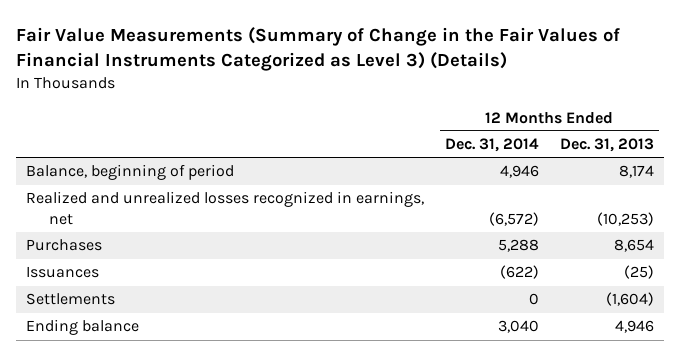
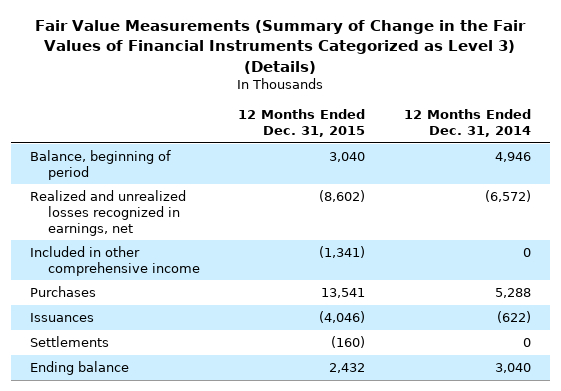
- | 12 Months Ended Dec. 31, 2014 | 12 Months Ended Dec. 31, 2013
+ | 12 Months Ended Dec. 31, 2015 | 12 Months Ended Dec. 31, 2014
+ Included in other comprehensive income | (1,341) | 0

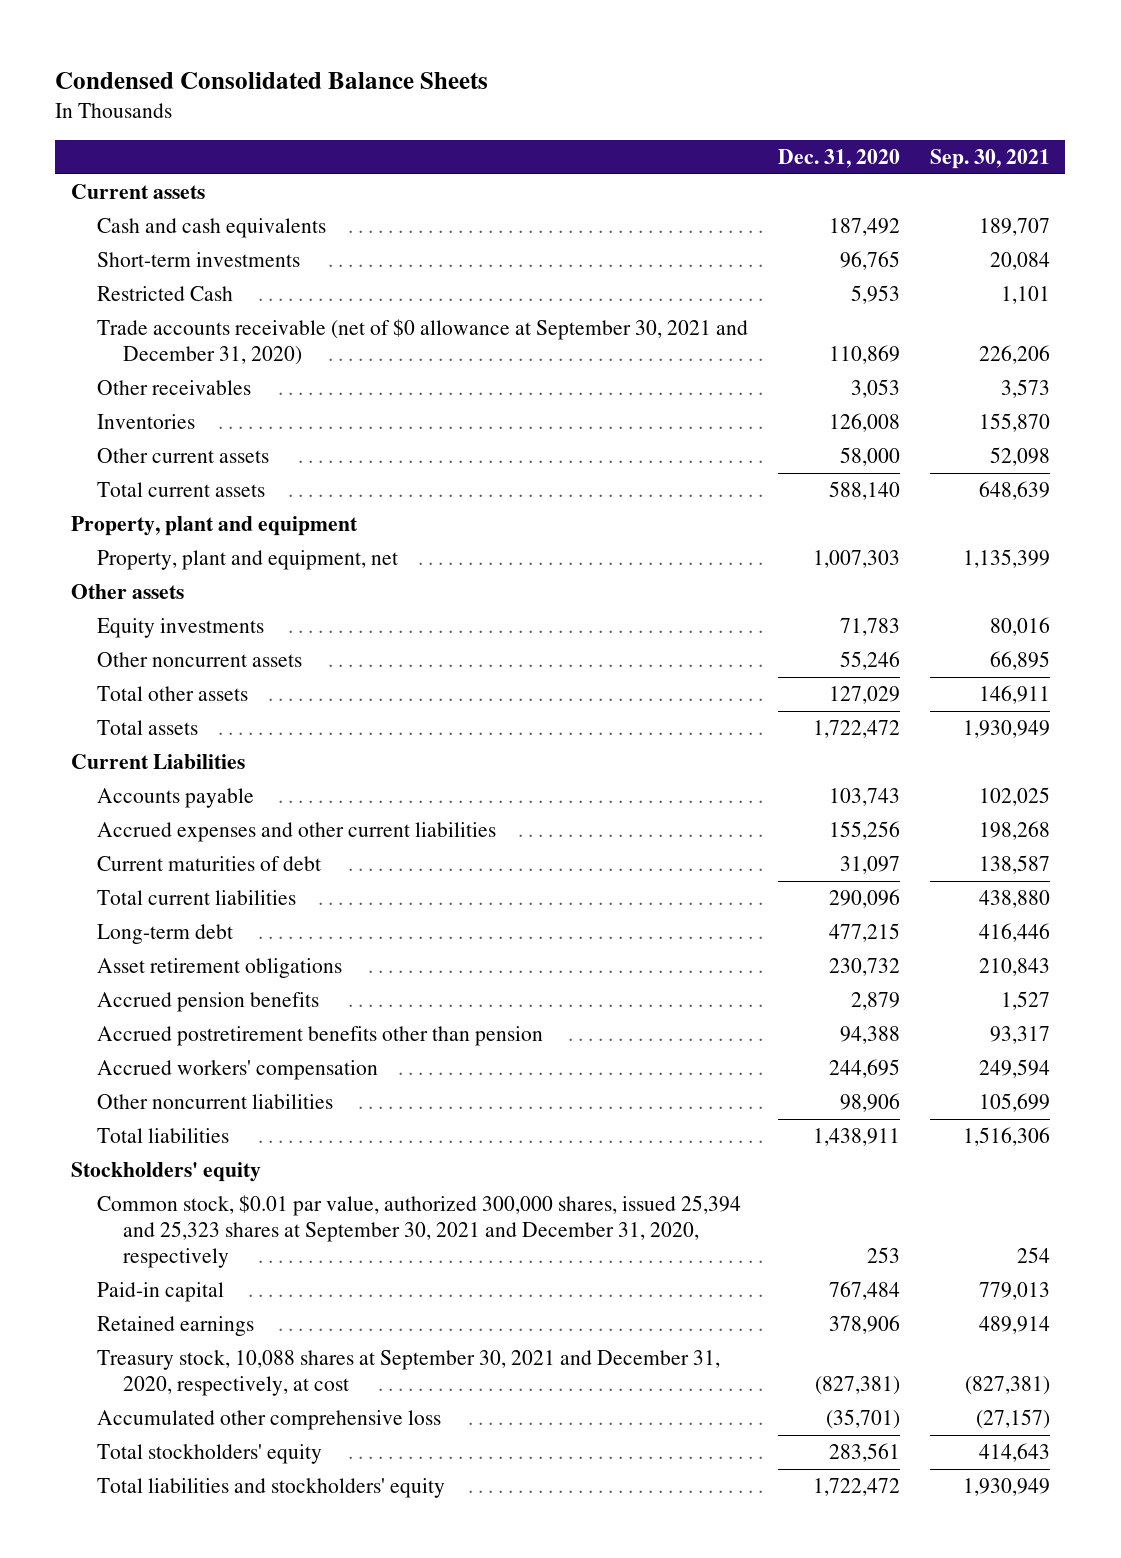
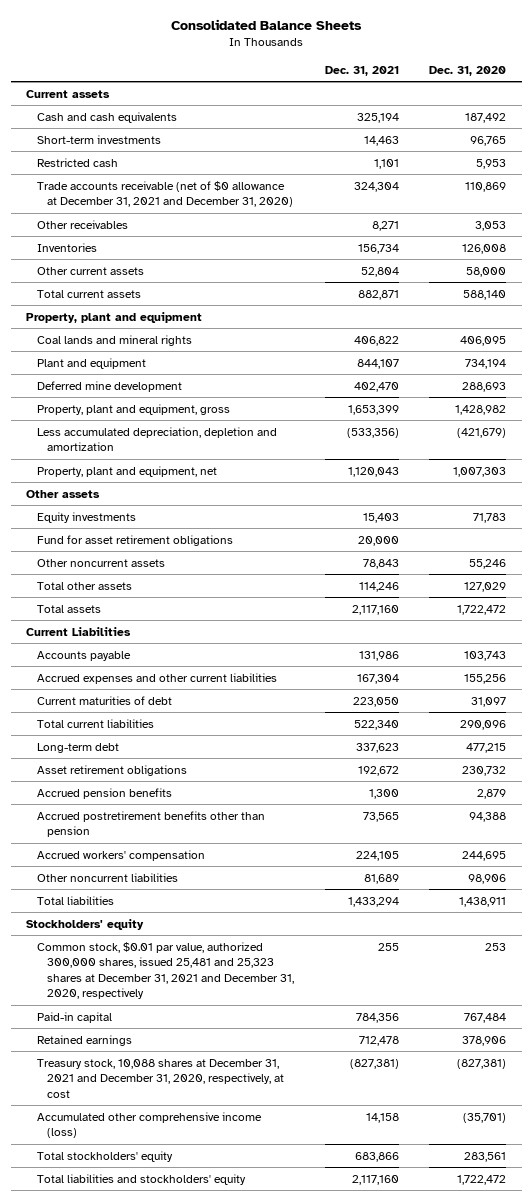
- Condensed Consolidated Balance Sheets
+ Consolidated Balance Sheets
- | Dec. 31, 2020 | Sep. 30, 2021
+ | Dec. 31, 2021 | Dec. 31, 2020
- Restricted Cash | 5,953 | 1,101
- Trade accounts receivable (net of $0 allowance at September 30, 2021 and December 31, 2020) | 110,869 | 226,206
+ Restricted cash | 1,101 | 5,953
+ Trade accounts receivable (net of $0 allowance at December 31, 2021 and December 31, 2020) | 324,304 | 110,869
+ Coal lands and mineral rights | 406,822 | 406,095
+ Plant and equipment | 844,107 | 734,194
+ Deferred mine development | 402,470 | 288,693
+ Property, plant and equipment, gross | 1,653,399 | 1,428,982
+ Less accumulated depreciation, depletion and amortization | (533,356) | (421,679)
+ Fund for asset retirement obligations | 20,000 |
- Common stock, $0.01 par value, authorized 300,000 shares, issued 25,394 and 25,323 shares at September 30, 2021 and December 31, 2020, respectively | 253 | 254
+ Common stock, $0.01 par value, authorized 300,000 shares, issued 25,481 and 25,323 shares at December 31, 2021 and December 31, 2020, respectively | 255 | 253
- Treasury stock, 10,088 shares at September 30, 2021 and December 31, 2020, respectively, at cost | (827,381) | (827,381)
- Accumulated other comprehensive loss | (35,701) | (27,157)
+ Treasury stock, 10,088 shares at December 31, 2021 and December 31, 2020, respectively, at cost | (827,381) | (827,381)
+ Accumulated other comprehensive income (loss) | 14,158 | (35,701)

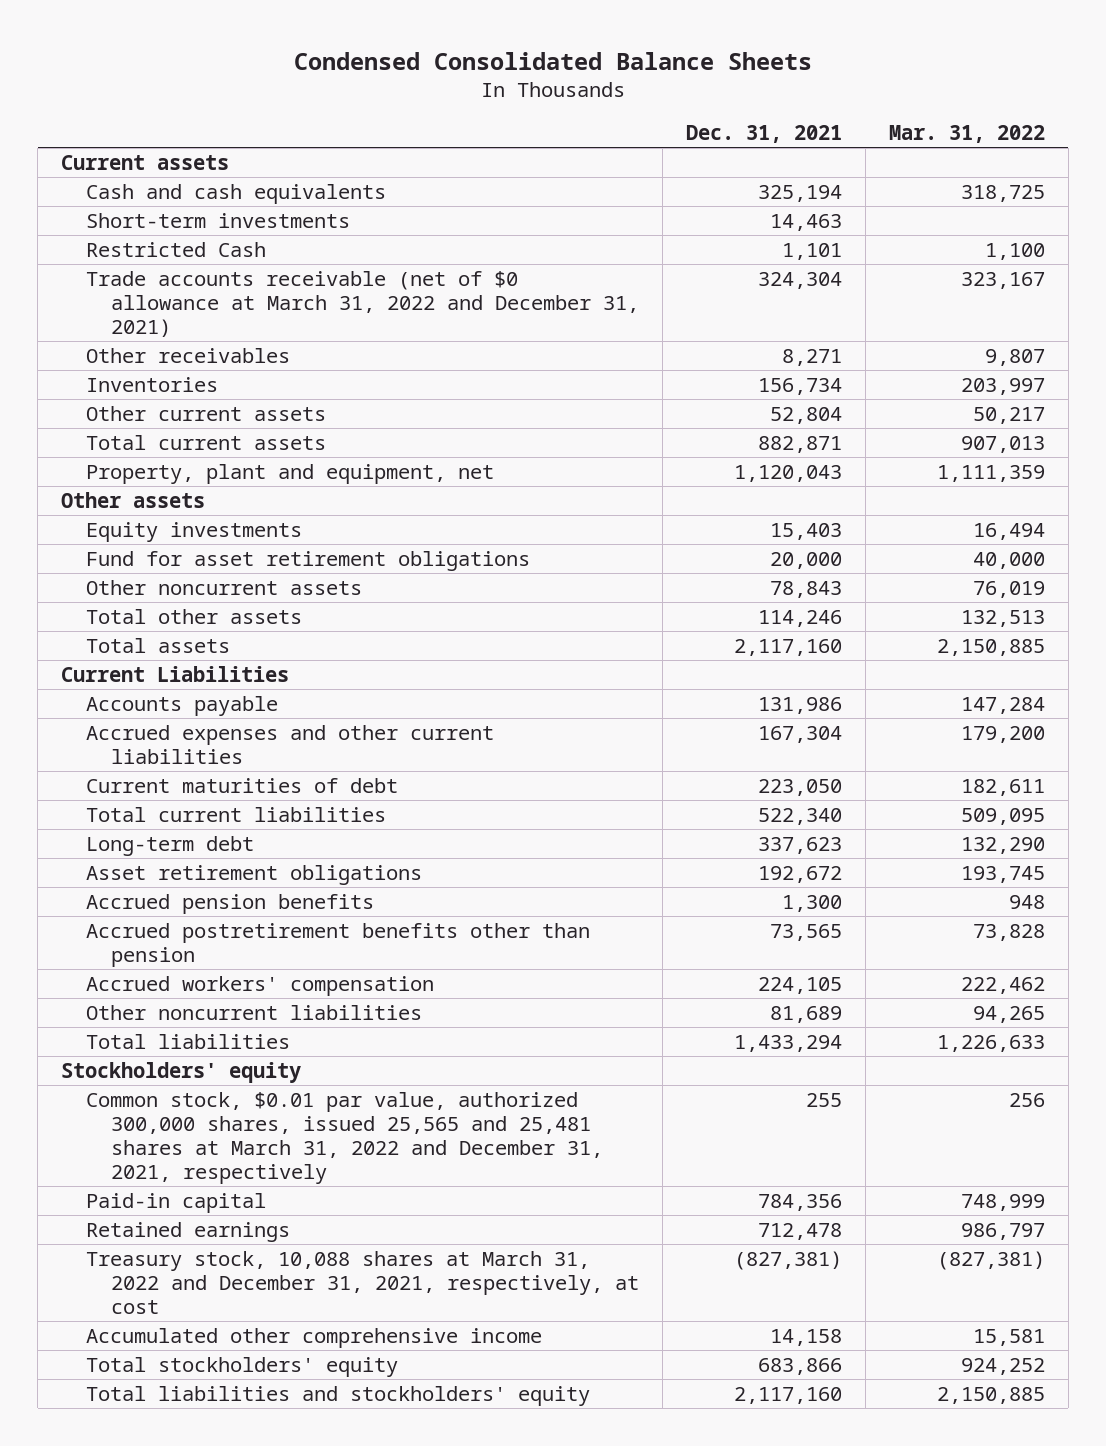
- Consolidated Balance Sheets
+ Condensed Consolidated Balance Sheets
- | Dec. 31, 2021 | Dec. 31, 2020
+ | Dec. 31, 2021 | Mar. 31, 2022
- Restricted cash | 1,101 | 5,953
- Trade accounts receivable (net of $0 allowance at December 31, 2021 and December 31, 2020) | 324,304 | 110,869
+ Restricted Cash | 1,101 | 1,100
+ Trade accounts receivable (net of $0 allowance at March 31, 2022 and December 31, 2021) | 324,304 | 323,167
- Property, plant and equipment
- Coal lands and mineral rights | 406,822 | 406,095
- Plant and equipment | 844,107 | 734,194
- Deferred mine development | 402,470 | 288,693
- Property, plant and equipment, gross | 1,653,399 | 1,428,982
- Less accumulated depreciation, depletion and amortization | (533,356) | (421,679)
- Common stock, $0.01 par value, authorized 300,000 shares, issued 25,481 and 25,323 shares at December 31, 2021 and December 31, 2020, respectively | 255 | 253
+ Common stock, $0.01 par value, authorized 300,000 shares, issued 25,565 and 25,481 shares at March 31, 2022 and December 31, 2021, respectively | 255 | 256
- Treasury stock, 10,088 shares at December 31, 2021 and December 31, 2020, respectively, at cost | (827,381) | (827,381)
- Accumulated other comprehensive income (loss) | 14,158 | (35,701)
+ Treasury stock, 10,088 shares at March 31, 2022 and December 31, 2021, respectively, at cost | (827,381) | (827,381)
+ Accumulated other comprehensive income | 14,158 | 15,581

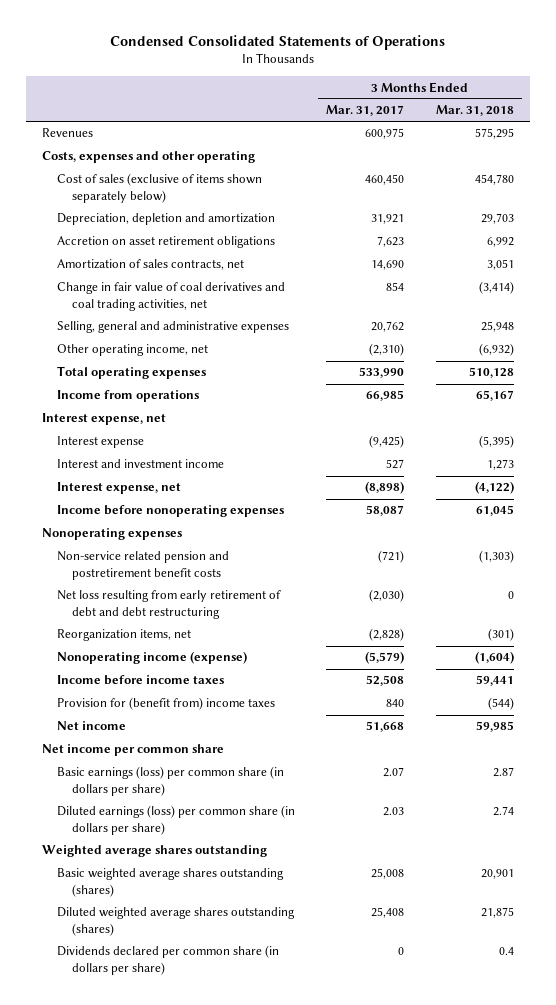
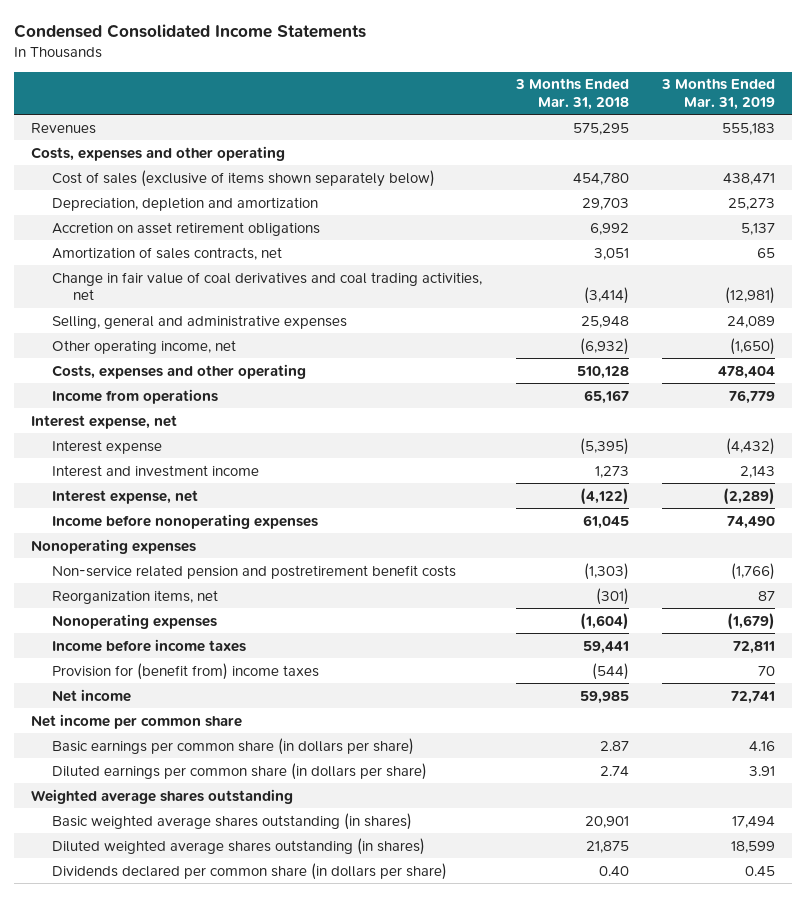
- Condensed Consolidated Statements of Operations
+ Condensed Consolidated Income Statements
- | 3 Months Ended Mar. 31, 2017 | 3 Months Ended Mar. 31, 2018
+ | 3 Months Ended Mar. 31, 2018 | 3 Months Ended Mar. 31, 2019
- Total operating expenses | 533,990 | 510,128
+ Costs, expenses and other operating | 510,128 | 478,404
- Net loss resulting from early retirement of debt and debt restructuring | (2,030) | 0
- Nonoperating income (expense) | (5,579) | (1,604)
+ Nonoperating expenses | (1,604) | (1,679)
- Basic earnings (loss) per common share (in dollars per share) | 2.07 | 2.87
- Diluted earnings (loss) per common share (in dollars per share) | 2.03 | 2.74
+ Basic earnings per common share (in dollars per share) | 2.87 | 4.16
+ Diluted earnings per common share (in dollars per share) | 2.74 | 3.91
- Basic weighted average shares outstanding (shares) | 25,008 | 20,901
- Diluted weighted average shares outstanding (shares) | 25,408 | 21,875
- Dividends declared per common share (in dollars per share) | 0 | 0.4
+ Basic weighted average shares outstanding (in shares) | 20,901 | 17,494
+ Diluted weighted average shares outstanding (in shares) | 21,875 | 18,599
+ Dividends declared per common share (in dollars per share) | 0.40 | 0.45

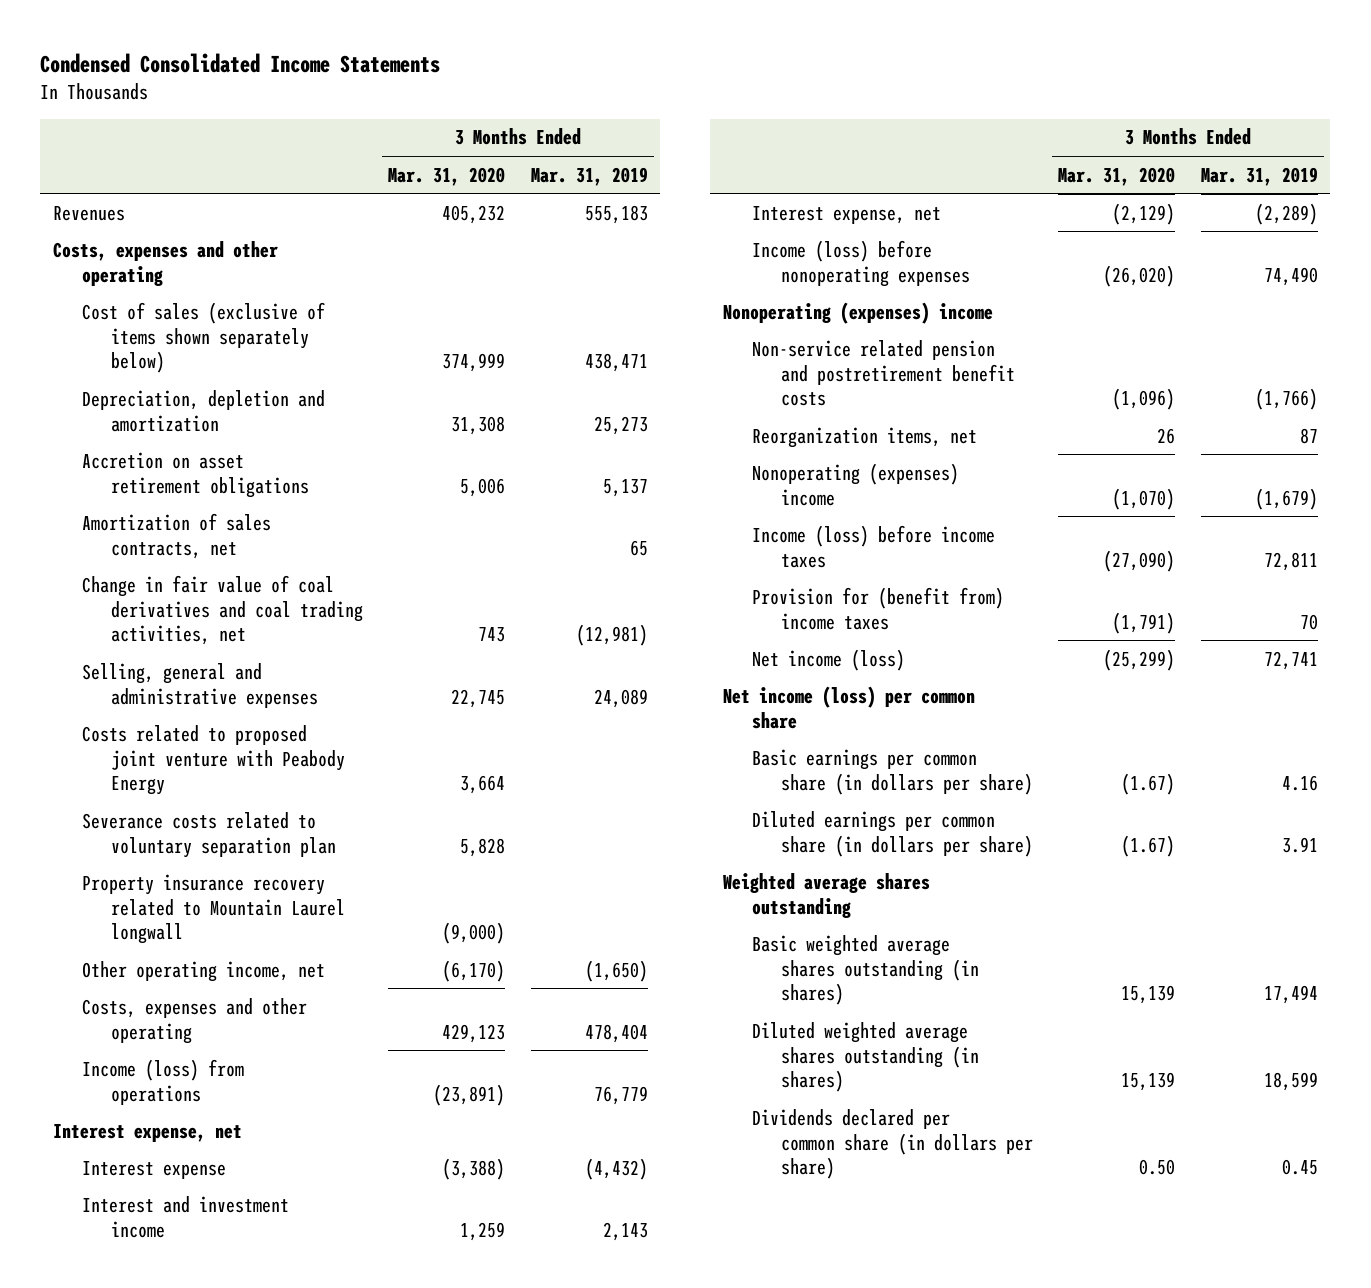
- | 3 Months Ended Mar. 31, 2018 | 3 Months Ended Mar. 31, 2019
+ | 3 Months Ended Mar. 31, 2020 | 3 Months Ended Mar. 31, 2019
+ Costs related to proposed joint venture with Peabody Energy | 3,664 |
+ Severance costs related to voluntary separation plan | 5,828 |
+ Property insurance recovery related to Mountain Laurel longwall | (9,000) |
- Income from operations | 65,167 | 76,779
+ Income (loss) from operations | (23,891) | 76,779
- Income before nonoperating expenses | 61,045 | 74,490
- Nonoperating expenses
+ Income (loss) before nonoperating expenses | (26,020) | 74,490
+ Nonoperating (expenses) income
- Nonoperating expenses | (1,604) | (1,679)
- Income before income taxes | 59,441 | 72,811
+ Nonoperating (expenses) income | (1,070) | (1,679)
+ Income (loss) before income taxes | (27,090) | 72,811
- Net income | 59,985 | 72,741
- Net income per common share
+ Net income (loss) | (25,299) | 72,741
+ Net income (loss) per common share

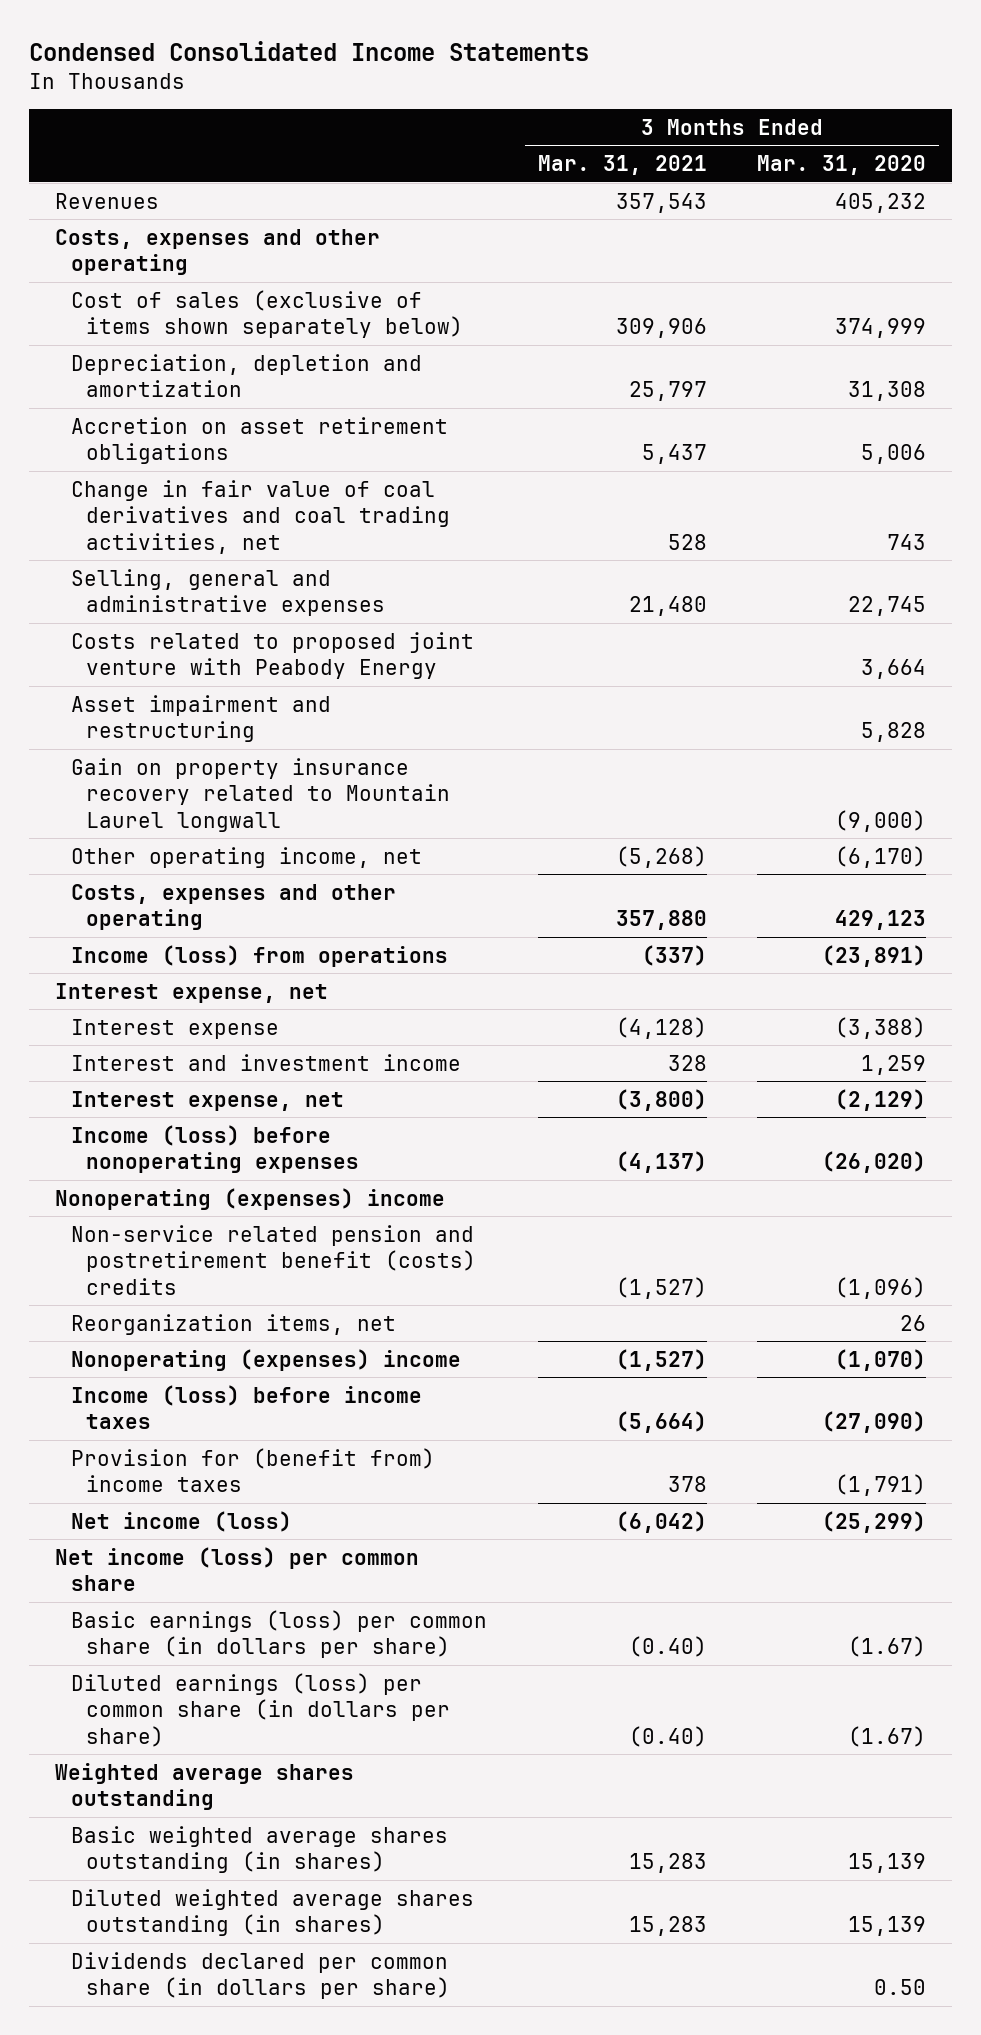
- | 3 Months Ended Mar. 31, 2020 | 3 Months Ended Mar. 31, 2019
+ | 3 Months Ended Mar. 31, 2021 | 3 Months Ended Mar. 31, 2020
- Amortization of sales contracts, net | | 65
- Severance costs related to voluntary separation plan | 5,828 |
- Property insurance recovery related to Mountain Laurel longwall | (9,000) |
+ Asset impairment and restructuring | | 5,828
+ Gain on property insurance recovery related to Mountain Laurel longwall | | (9,000)
- Non-service related pension and postretirement benefit costs | (1,096) | (1,766)
+ Non-service related pension and postretirement benefit (costs) credits | (1,527) | (1,096)
- Basic earnings per common share (in dollars per share) | (1.67) | 4.16
- Diluted earnings per common share (in dollars per share) | (1.67) | 3.91
+ Basic earnings (loss) per common share (in dollars per share) | (0.40) | (1.67)
+ Diluted earnings (loss) per common share (in dollars per share) | (0.40) | (1.67)

